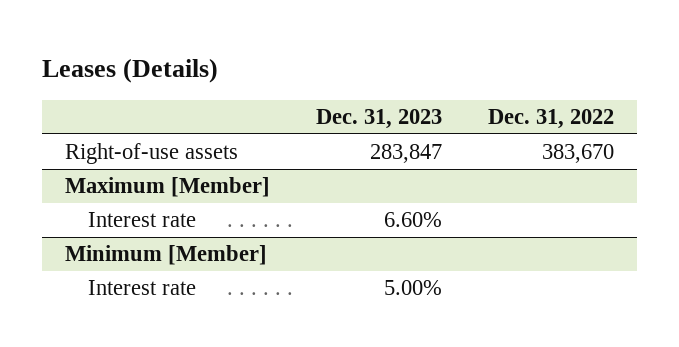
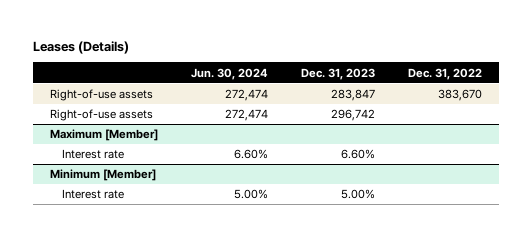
- | Dec. 31, 2023 | Dec. 31, 2022
+ | Jun. 30, 2024 | Dec. 31, 2023 | Dec. 31, 2022
+ Right-of-use assets | 272,474 | 296,742 |

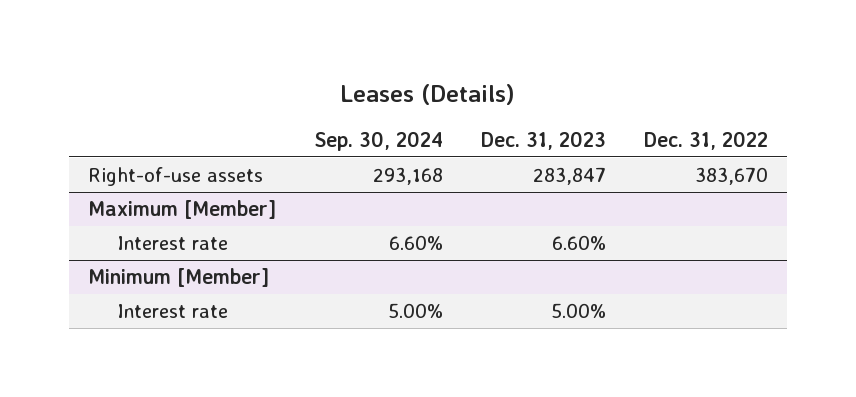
- | Jun. 30, 2024 | Dec. 31, 2023 | Dec. 31, 2022
+ | Sep. 30, 2024 | Dec. 31, 2023 | Dec. 31, 2022
- Right-of-use assets | 272,474 | 296,742 |

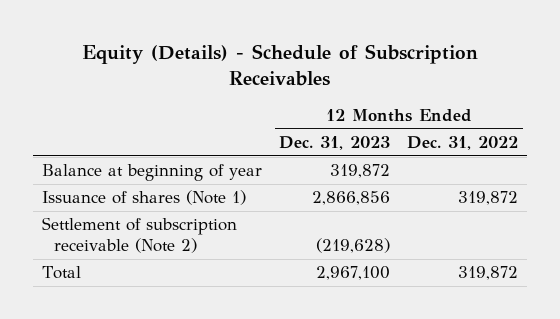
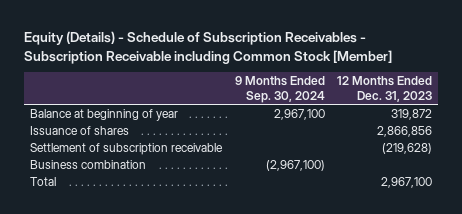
- Equity (Details) - Schedule of Subscription Receivables
+ Equity (Details) - Schedule of Subscription Receivables - Subscription Receivable including Common Stock [Member]
- | 12 Months Ended Dec. 31, 2023 | 12 Months Ended Dec. 31, 2022
+ | 9 Months Ended Sep. 30, 2024 | 12 Months Ended Dec. 31, 2023
- Issuance of shares (Note 1) | 2,866,856 | 319,872
- Settlement of subscription receivable (Note 2) | (219,628) |
+ Issuance of shares | | 2,866,856
+ Settlement of subscription receivable | | (219,628)
+ Business combination | (2,967,100) |

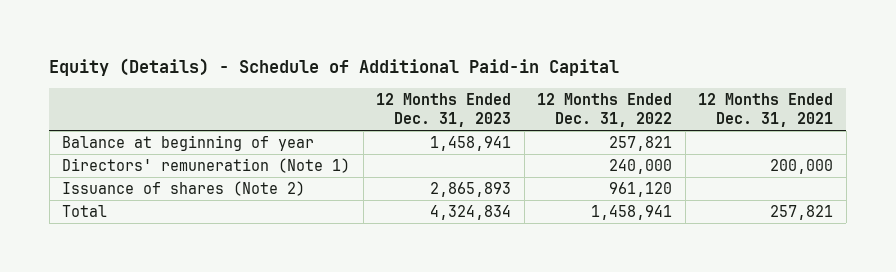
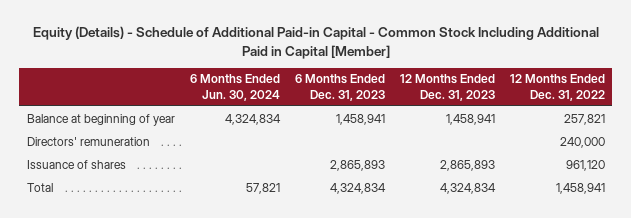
- Equity (Details) - Schedule of Additional Paid-in Capital
+ Equity (Details) - Schedule of Additional Paid-in Capital - Common Stock Including Additional Paid in Capital [Member]
- | 12 Months Ended Dec. 31, 2023 | 12 Months Ended Dec. 31, 2022 | 12 Months Ended Dec. 31, 2021
+ | 6 Months Ended Jun. 30, 2024 | 6 Months Ended Dec. 31, 2023 | 12 Months Ended Dec. 31, 2023 | 12 Months Ended Dec. 31, 2022
- Directors' remuneration (Note 1) | | 240,000 | 200,000
- Issuance of shares (Note 2) | 2,865,893 | 961,120 |
+ Directors' remuneration | | | | 240,000
+ Issuance of shares | | 2,865,893 | 2,865,893 | 961,120

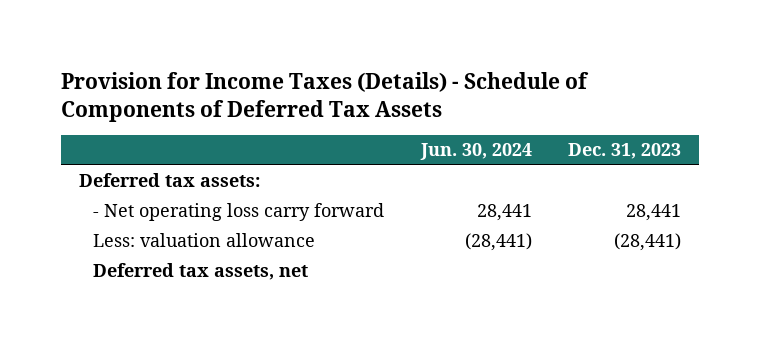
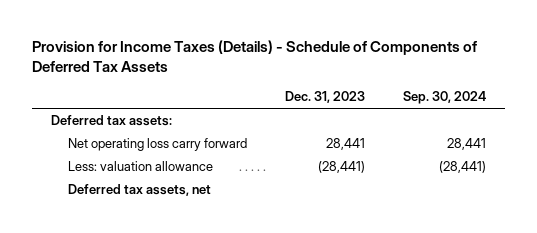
- | Jun. 30, 2024 | Dec. 31, 2023
+ | Dec. 31, 2023 | Sep. 30, 2024
- - Net operating loss carry forward | 28,441 | 28,441
+ Net operating loss carry forward | 28,441 | 28,441

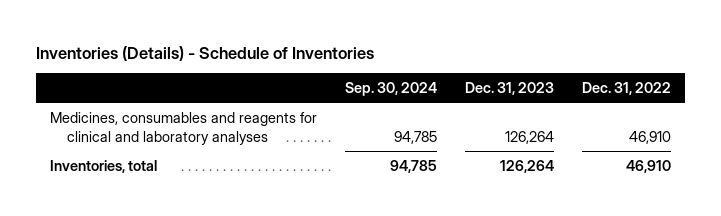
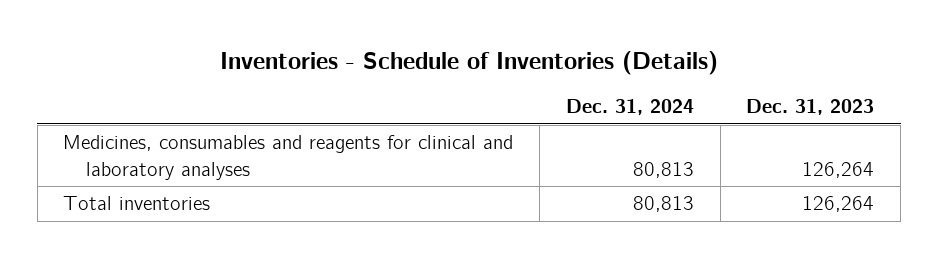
- Inventories (Details) - Schedule of Inventories
+ Inventories - Schedule of Inventories (Details)
- | Sep. 30, 2024 | Dec. 31, 2023 | Dec. 31, 2022
+ | Dec. 31, 2024 | Dec. 31, 2023
- Inventories, total | 94,785 | 126,264 | 46,910
+ Total inventories | 80,813 | 126,264

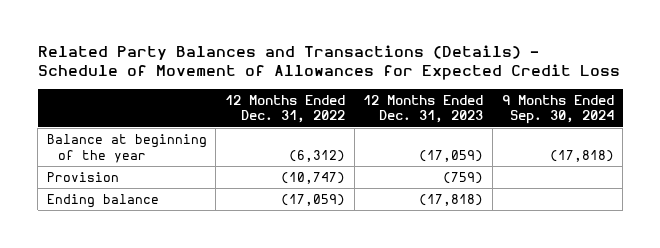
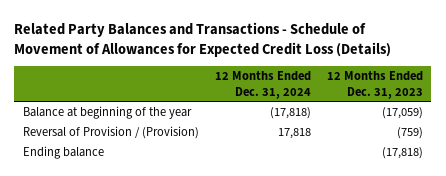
- Related Party Balances and Transactions (Details) - Schedule of Movement of Allowances for Expected Credit Loss
+ Related Party Balances and Transactions - Schedule of Movement of Allowances for Expected Credit Loss (Details)
- | 12 Months Ended Dec. 31, 2022 | 12 Months Ended Dec. 31, 2023 | 9 Months Ended Sep. 30, 2024
+ | 12 Months Ended Dec. 31, 2024 | 12 Months Ended Dec. 31, 2023
- Provision | (10,747) | (759) |
+ Reversal of Provision / (Provision) | 17,818 | (759)

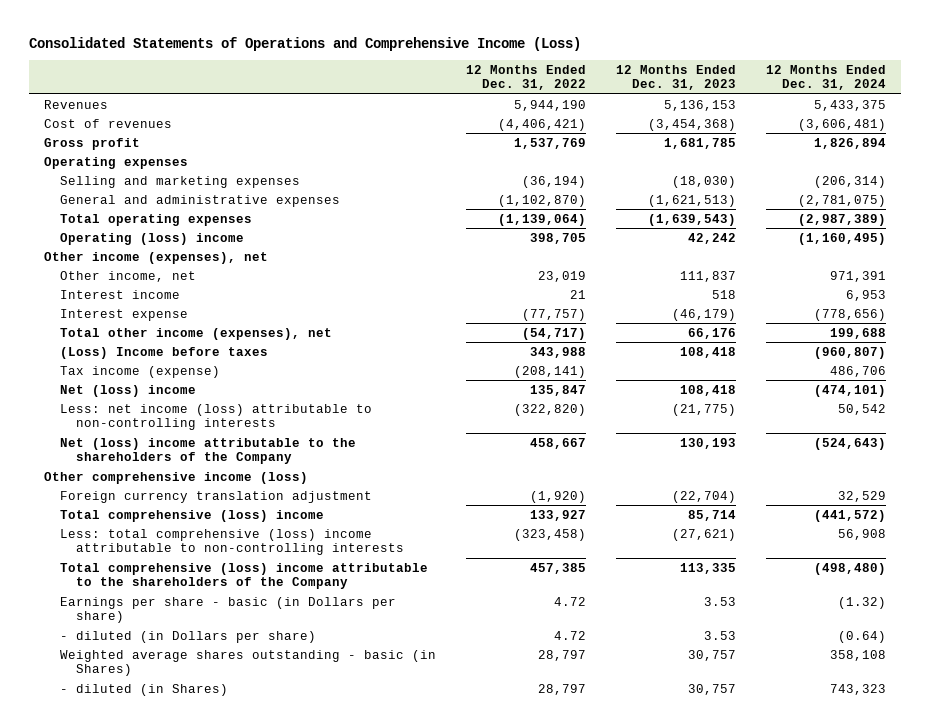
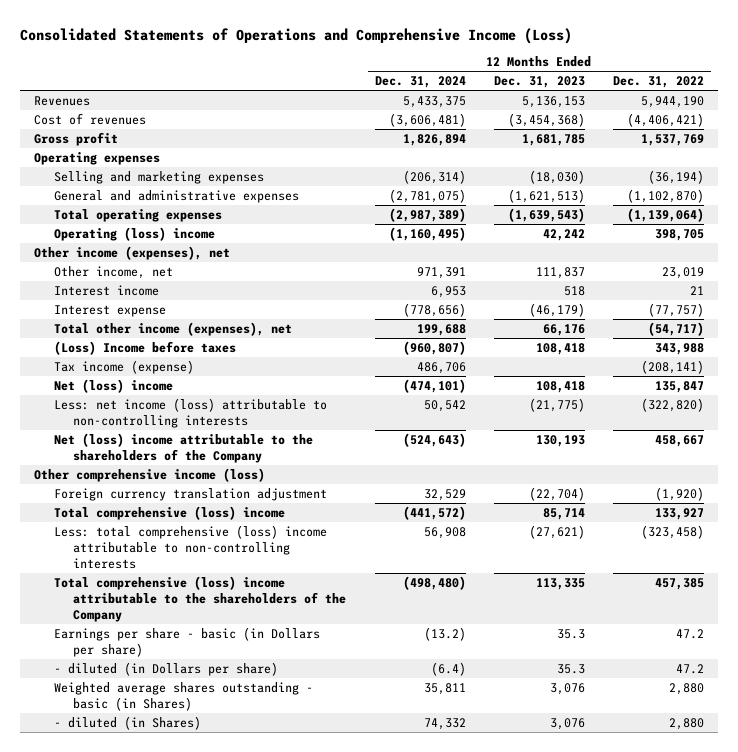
- | 12 Months Ended Dec. 31, 2022 | 12 Months Ended Dec. 31, 2023 | 12 Months Ended Dec. 31, 2024
+ | 12 Months Ended Dec. 31, 2024 | 12 Months Ended Dec. 31, 2023 | 12 Months Ended Dec. 31, 2022
- Earnings per share - basic (in Dollars per share) | 4.72 | 3.53 | (1.32)
- - diluted (in Dollars per share) | 4.72 | 3.53 | (0.64)
- Weighted average shares outstanding - basic (in Shares) | 28,797 | 30,757 | 358,108
- - diluted (in Shares) | 28,797 | 30,757 | 743,323
+ Earnings per share - basic (in Dollars per share) | (13.2) | 35.3 | 47.2
+ - diluted (in Dollars per share) | (6.4) | 35.3 | 47.2
+ Weighted average shares outstanding - basic (in Shares) | 35,811 | 3,076 | 2,880
+ - diluted (in Shares) | 74,332 | 3,076 | 2,880

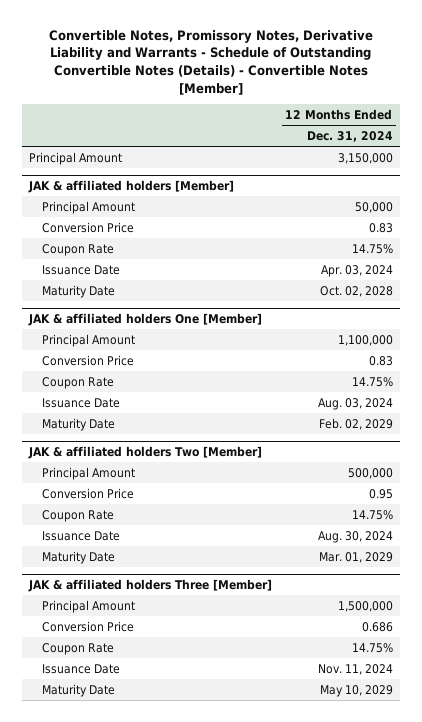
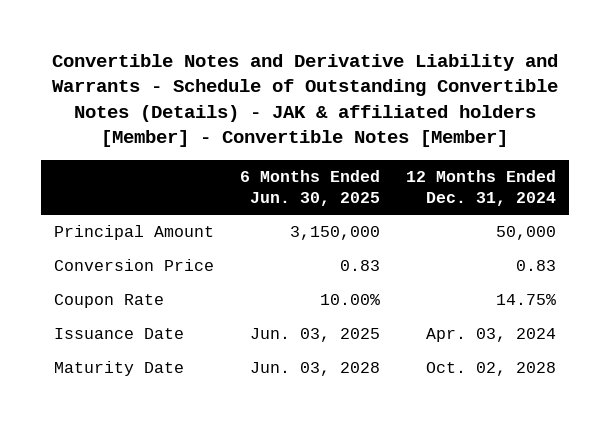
- Convertible Notes, Promissory Notes, Derivative Liability and Warrants - Schedule of Outstanding Convertible Notes (Details) - Convertible Notes [Member]
+ Convertible Notes and Derivative Liability and Warrants - Schedule of Outstanding Convertible Notes (Details) - JAK & affiliated holders [Member] - Convertible Notes [Member]
- | 12 Months Ended Dec. 31, 2024
+ | 6 Months Ended Jun. 30, 2025 | 12 Months Ended Dec. 31, 2024
- Principal Amount | 3,150,000
- JAK & affiliated holders [Member]
- JAK & affiliated holders One [Member]
- Principal Amount | 1,100,000
- Conversion Price | 0.83
- Coupon Rate | 14.75%
- Issuance Date | Aug. 03, 2024
- Maturity Date | Feb. 02, 2029
- JAK & affiliated holders Two [Member]
- Principal Amount | 500,000
- Conversion Price | 0.95
- Coupon Rate | 14.75%
- Issuance Date | Aug. 30, 2024
- Maturity Date | Mar. 01, 2029
- JAK & affiliated holders Three [Member]
- Principal Amount | 1,500,000
- Conversion Price | 0.686
- Coupon Rate | 14.75%
- Issuance Date | Nov. 11, 2024
- Maturity Date | May 10, 2029

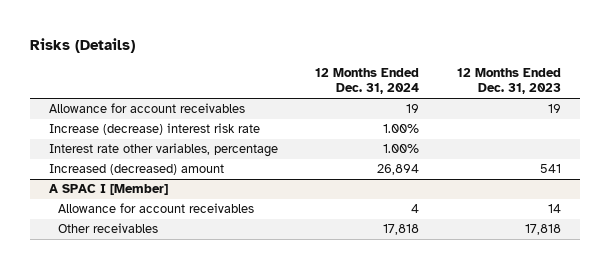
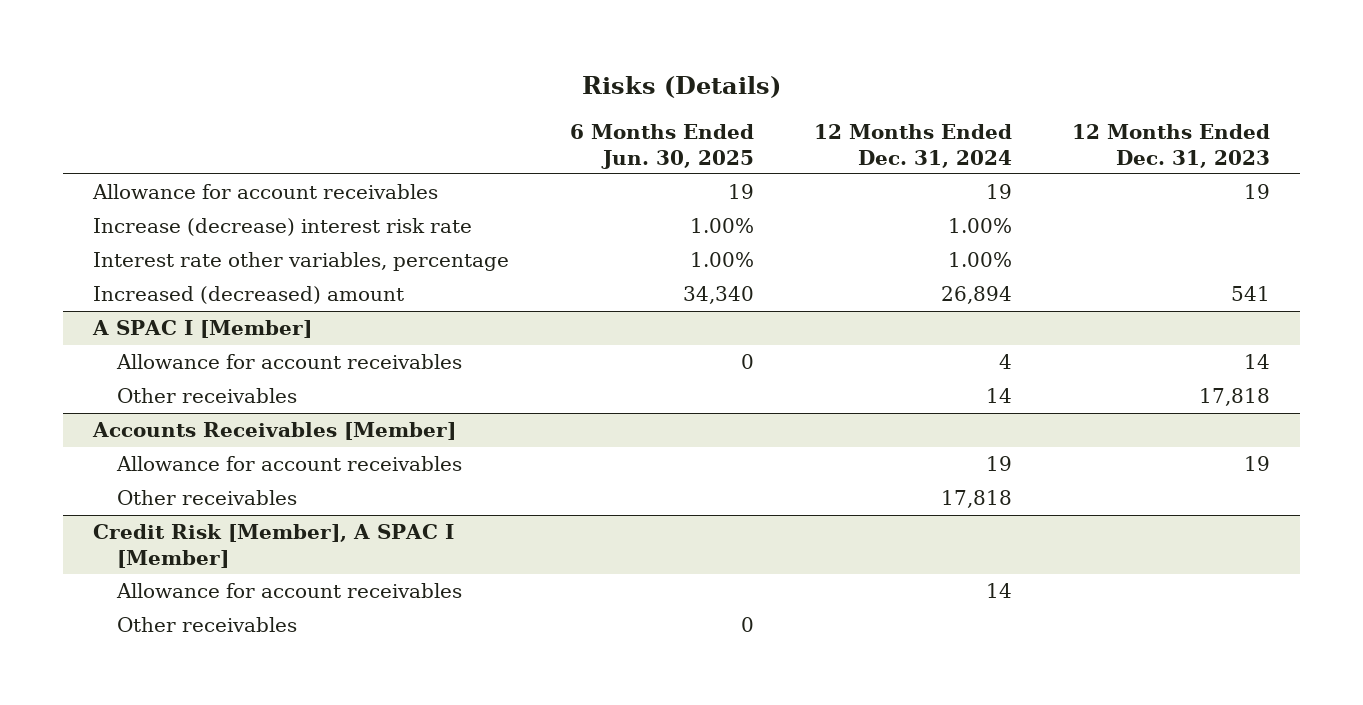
- | 12 Months Ended Dec. 31, 2024 | 12 Months Ended Dec. 31, 2023
+ | 6 Months Ended Jun. 30, 2025 | 12 Months Ended Dec. 31, 2024 | 12 Months Ended Dec. 31, 2023
@ A SPAC I [Member]
- Other receivables | 17,818 | 17,818
+ Other receivables | | 14 | 17,818
+ Accounts Receivables [Member]
+ Allowance for account receivables | | 19 | 19
+ Other receivables | | 17,818 |
+ Credit Risk [Member], A SPAC I [Member]
+ Allowance for account receivables | | 14 |
+ Other receivables | 0 | |

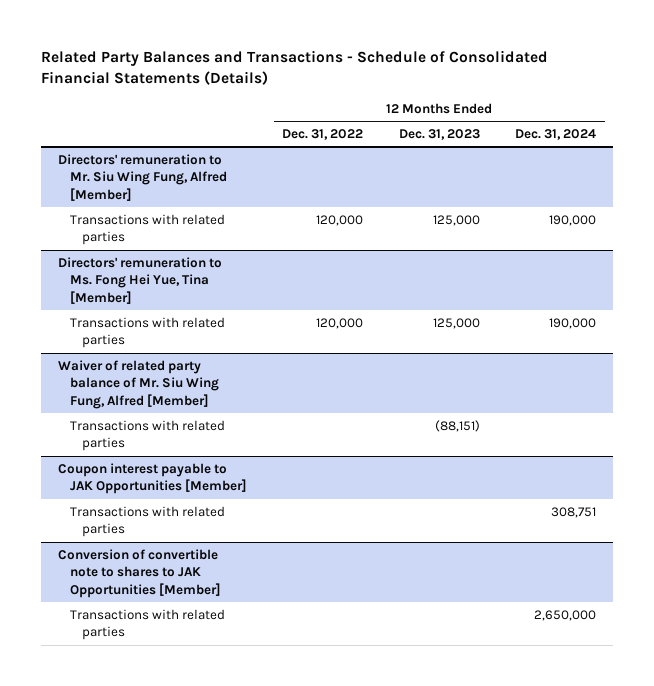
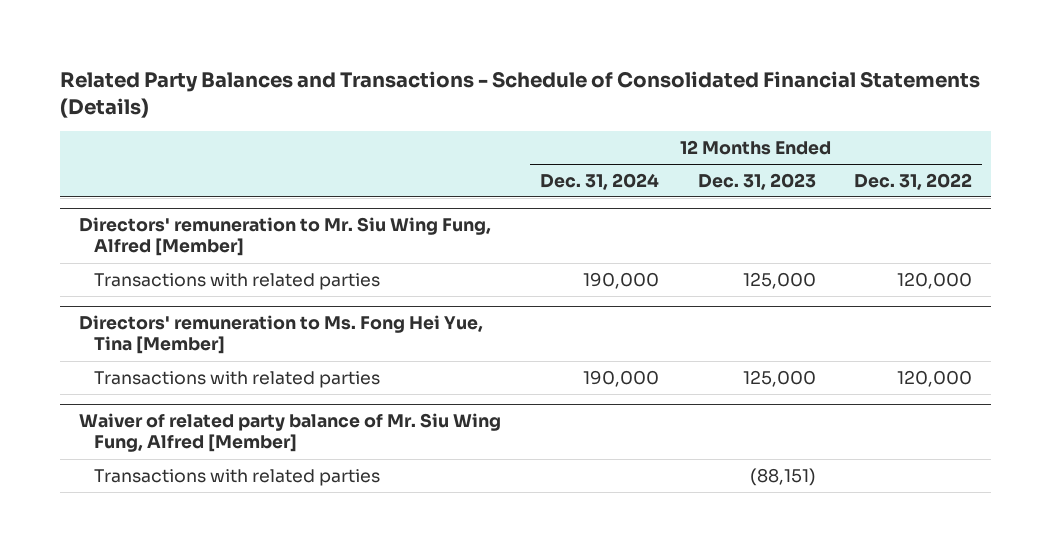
- | 12 Months Ended Dec. 31, 2022 | 12 Months Ended Dec. 31, 2023 | 12 Months Ended Dec. 31, 2024
+ | 12 Months Ended Dec. 31, 2024 | 12 Months Ended Dec. 31, 2023 | 12 Months Ended Dec. 31, 2022
- Coupon interest payable to JAK Opportunities [Member]
- Transactions with related parties | | | 308,751
- Conversion of convertible note to shares to JAK Opportunities [Member]
- Transactions with related parties | | | 2,650,000

